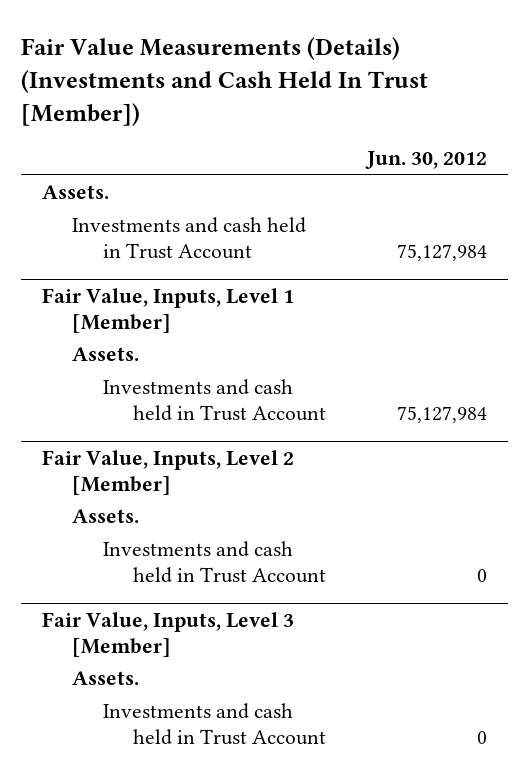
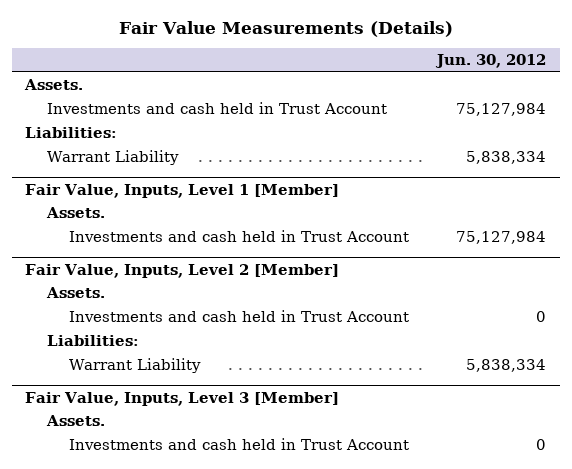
- Fair Value Measurements (Details) (Investments and Cash Held In Trust [Member])
+ Fair Value Measurements (Details)
+ Liabilities:
+ Warrant Liability | 5,838,334
@ Fair Value, Inputs, Level 2 [Member]
+ Liabilities:
+ Warrant Liability | 5,838,334

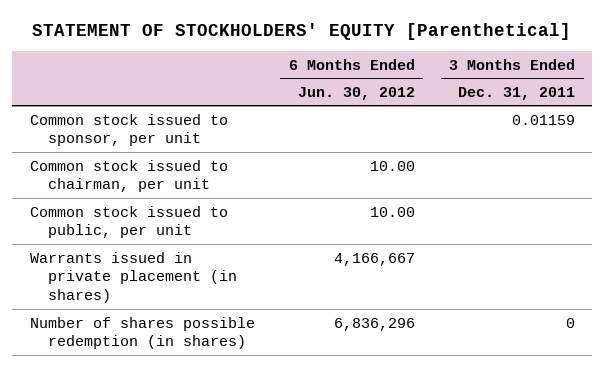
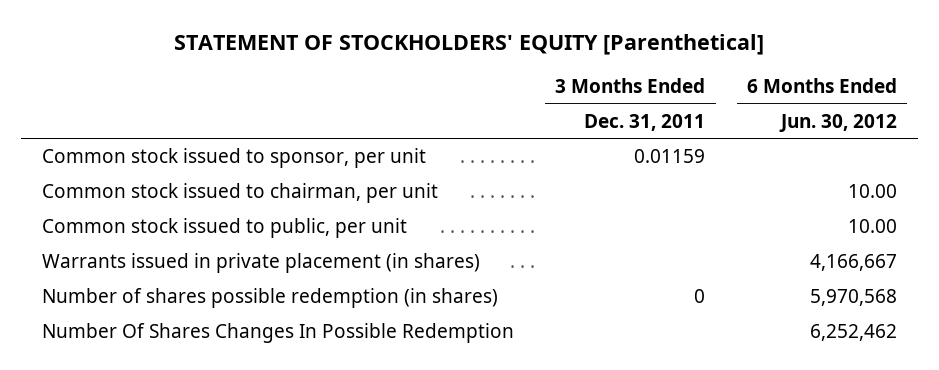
- | 6 Months Ended Jun. 30, 2012 | 3 Months Ended Dec. 31, 2011
+ | 3 Months Ended Dec. 31, 2011 | 6 Months Ended Jun. 30, 2012
- Number of shares possible redemption (in shares) | 6,836,296 | 0
+ Number of shares possible redemption (in shares) | 0 | 5,970,568
+ Number Of Shares Changes In Possible Redemption | | 6,252,462

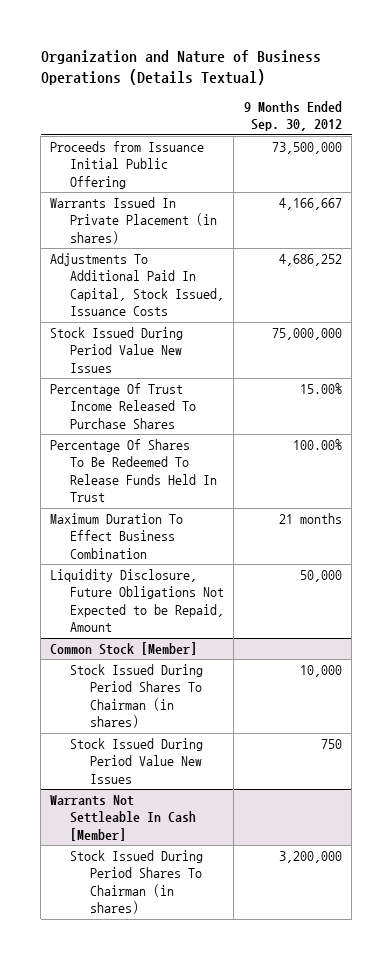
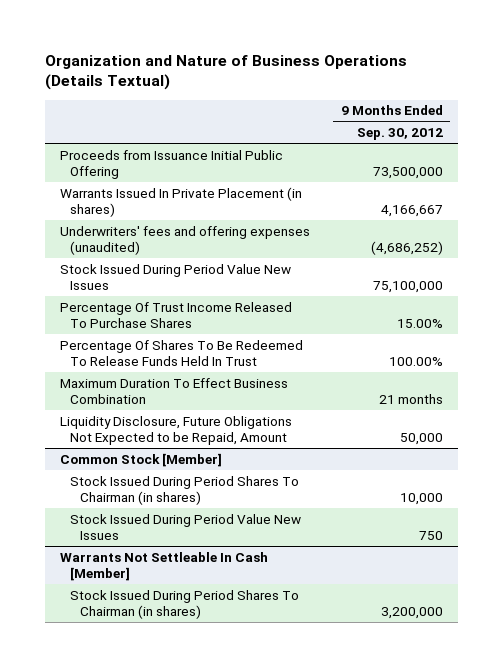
- Adjustments To Additional Paid In Capital, Stock Issued, Issuance Costs | 4,686,252
- Stock Issued During Period Value New Issues | 75,000,000
+ Underwriters' fees and offering expenses (unaudited) | (4,686,252)
+ Stock Issued During Period Value New Issues | 75,100,000

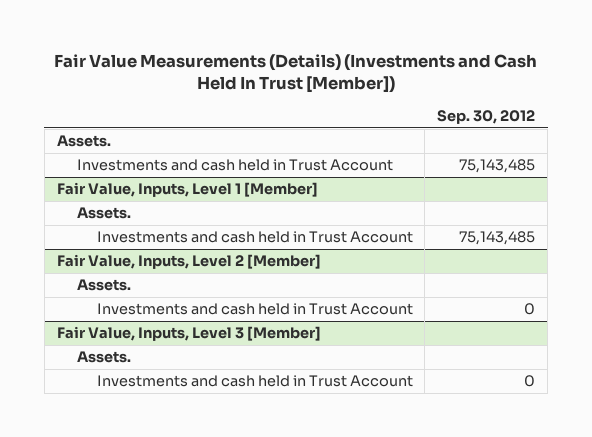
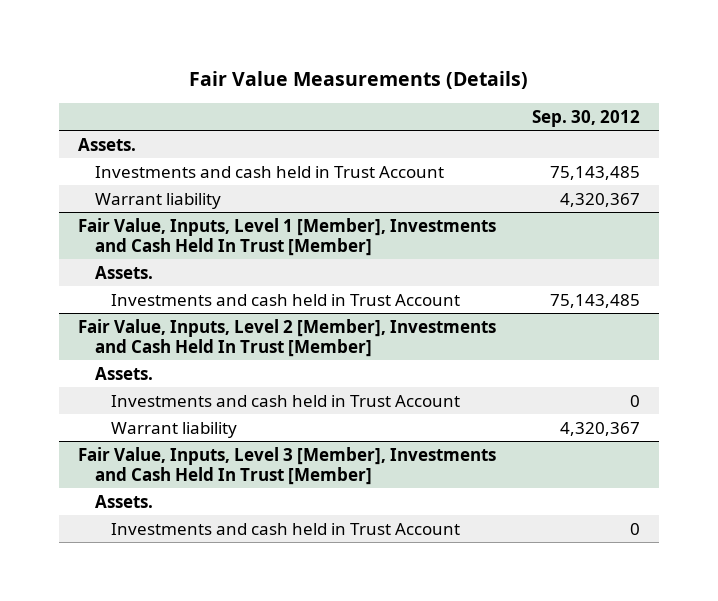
- Fair Value Measurements (Details) (Investments and Cash Held In Trust [Member])
+ Fair Value Measurements (Details)
- Fair Value, Inputs, Level 1 [Member]
+ Warrant liability | 4,320,367
+ Fair Value, Inputs, Level 1 [Member], Investments and Cash Held In Trust [Member]
- Fair Value, Inputs, Level 2 [Member]
+ Fair Value, Inputs, Level 2 [Member], Investments and Cash Held In Trust [Member]
- Fair Value, Inputs, Level 3 [Member]
+ Warrant liability | 4,320,367
+ Fair Value, Inputs, Level 3 [Member], Investments and Cash Held In Trust [Member]

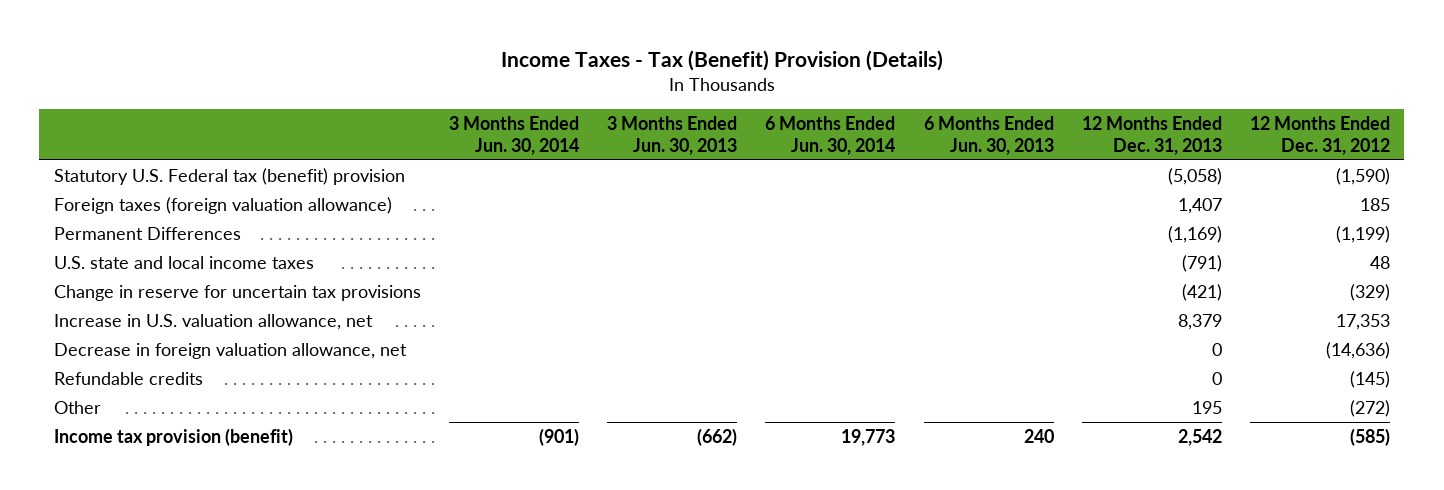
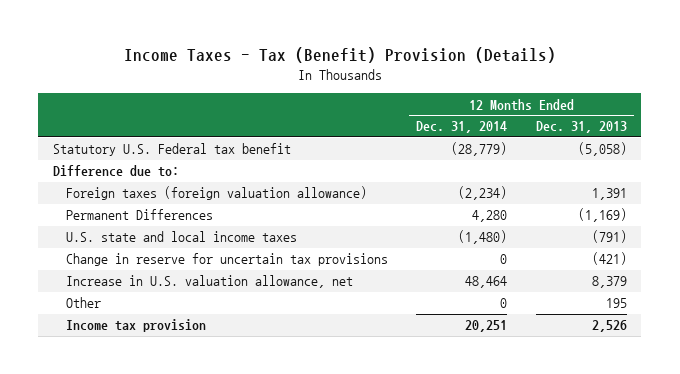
- | 3 Months Ended Jun. 30, 2014 | 3 Months Ended Jun. 30, 2013 | 6 Months Ended Jun. 30, 2014 | 6 Months Ended Jun. 30, 2013 | 12 Months Ended Dec. 31, 2013 | 12 Months Ended Dec. 31, 2012
+ | 12 Months Ended Dec. 31, 2014 | 12 Months Ended Dec. 31, 2013
- Statutory U.S. Federal tax (benefit) provision | | | | | (5,058) | (1,590)
- Foreign taxes (foreign valuation allowance) | | | | | 1,407 | 185
+ Statutory U.S. Federal tax benefit | (28,779) | (5,058)
+ Difference due to:
+ Foreign taxes (foreign valuation allowance) | (2,234) | 1,391
- Decrease in foreign valuation allowance, net | | | | | 0 | (14,636)
- Refundable credits | | | | | 0 | (145)
- Income tax provision (benefit) | (901) | (662) | 19,773 | 240 | 2,542 | (585)
+ Income tax provision | 20,251 | 2,526

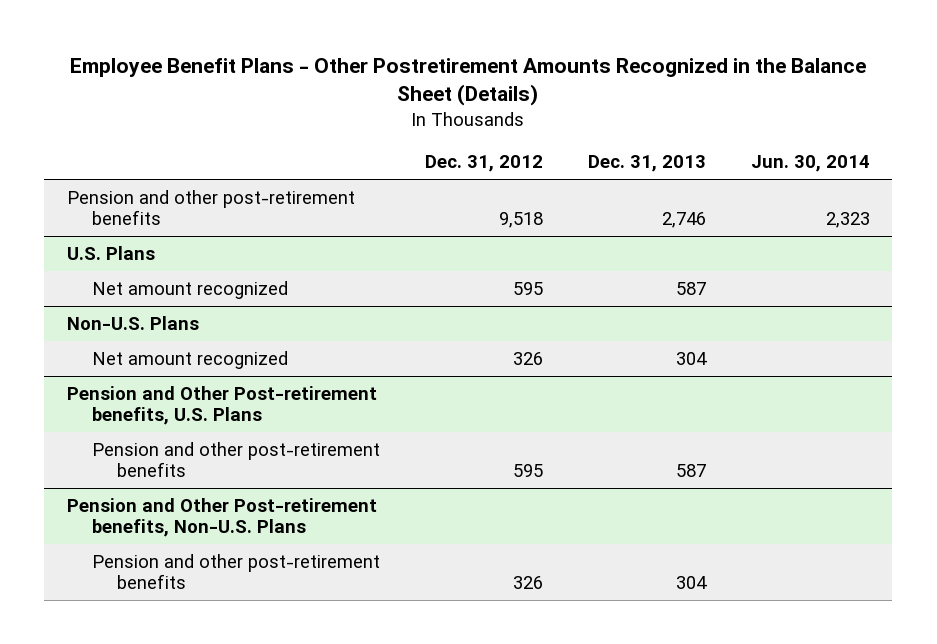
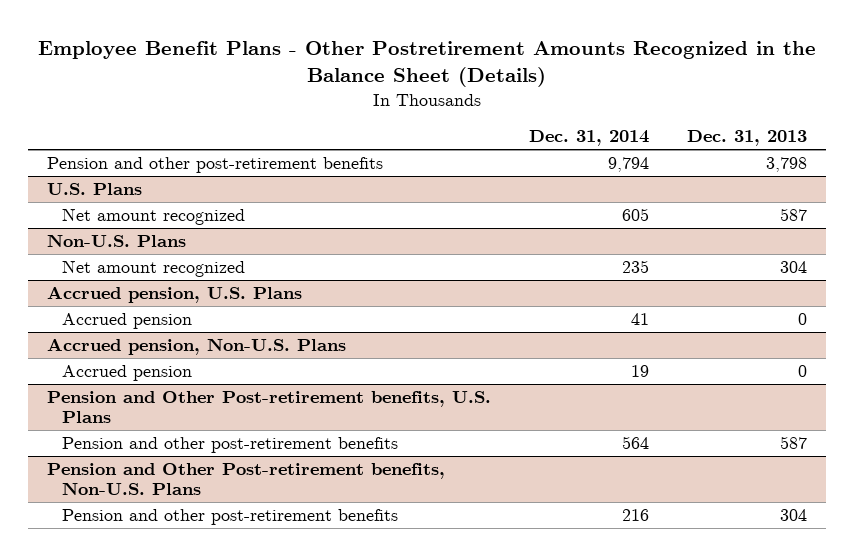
- | Dec. 31, 2012 | Dec. 31, 2013 | Jun. 30, 2014
+ | Dec. 31, 2014 | Dec. 31, 2013
- Pension and other post-retirement benefits | 9,518 | 2,746 | 2,323
+ Pension and other post-retirement benefits | 9,794 | 3,798
+ Accrued pension, U.S. Plans
+ Accrued pension | 41 | 0
+ Accrued pension, Non-U.S. Plans
+ Accrued pension | 19 | 0

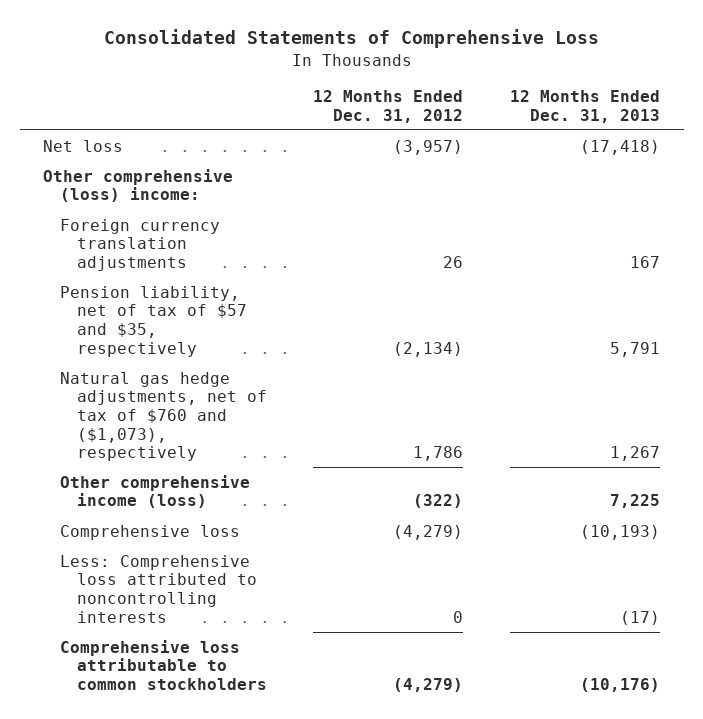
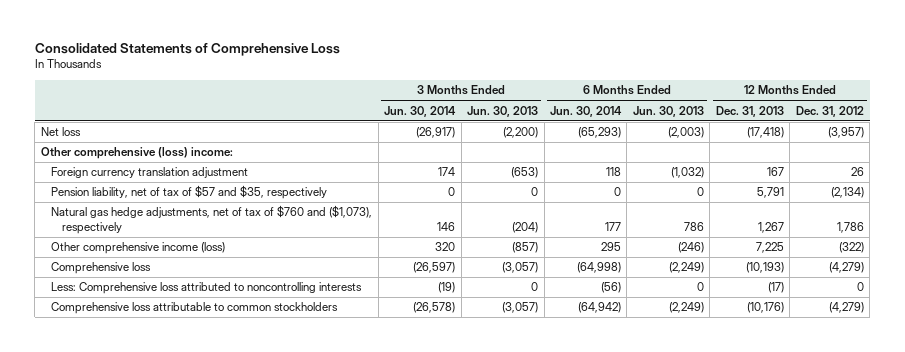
- | 12 Months Ended Dec. 31, 2012 | 12 Months Ended Dec. 31, 2013
+ | 3 Months Ended Jun. 30, 2014 | 3 Months Ended Jun. 30, 2013 | 6 Months Ended Jun. 30, 2014 | 6 Months Ended Jun. 30, 2013 | 12 Months Ended Dec. 31, 2013 | 12 Months Ended Dec. 31, 2012
- Foreign currency translation adjustments | 26 | 167
+ Foreign currency translation adjustment | 174 | (653) | 118 | (1,032) | 167 | 26

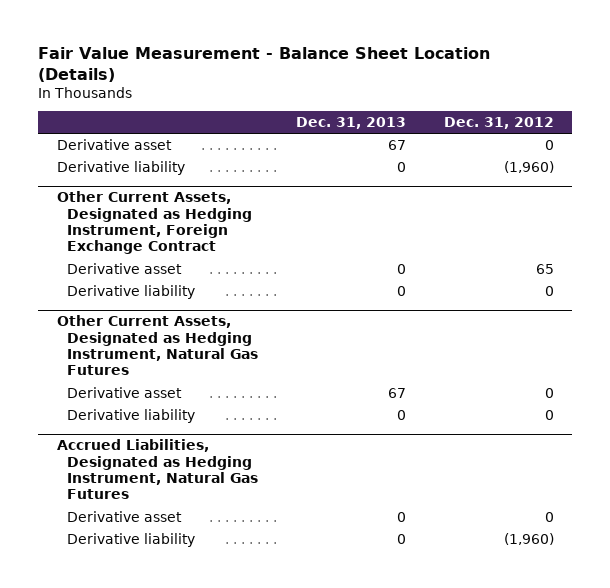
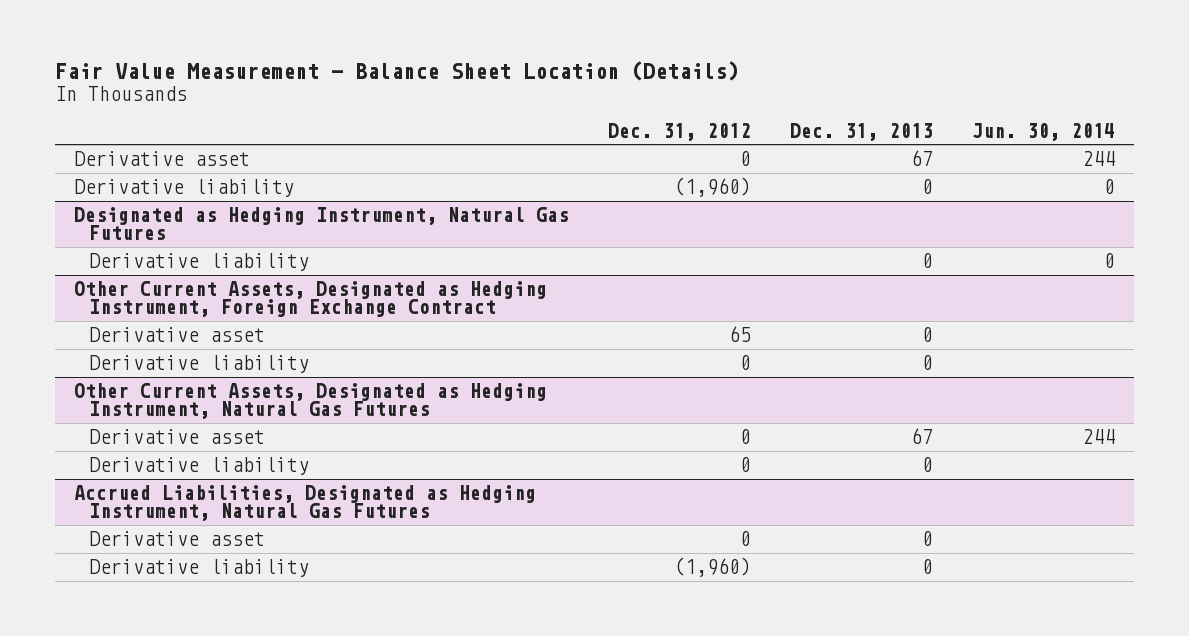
- | Dec. 31, 2013 | Dec. 31, 2012
+ | Dec. 31, 2012 | Dec. 31, 2013 | Jun. 30, 2014
+ Designated as Hedging Instrument, Natural Gas Futures
+ Derivative liability | | 0 | 0

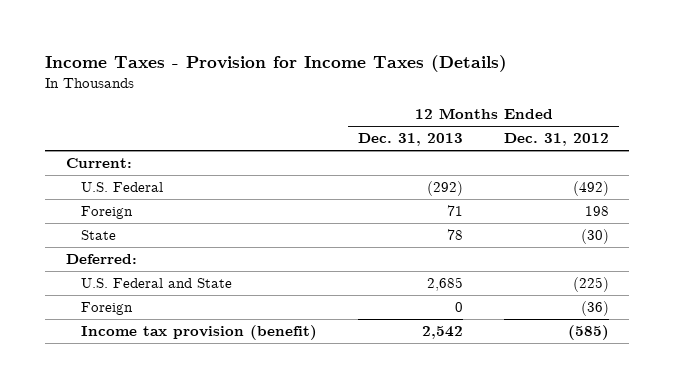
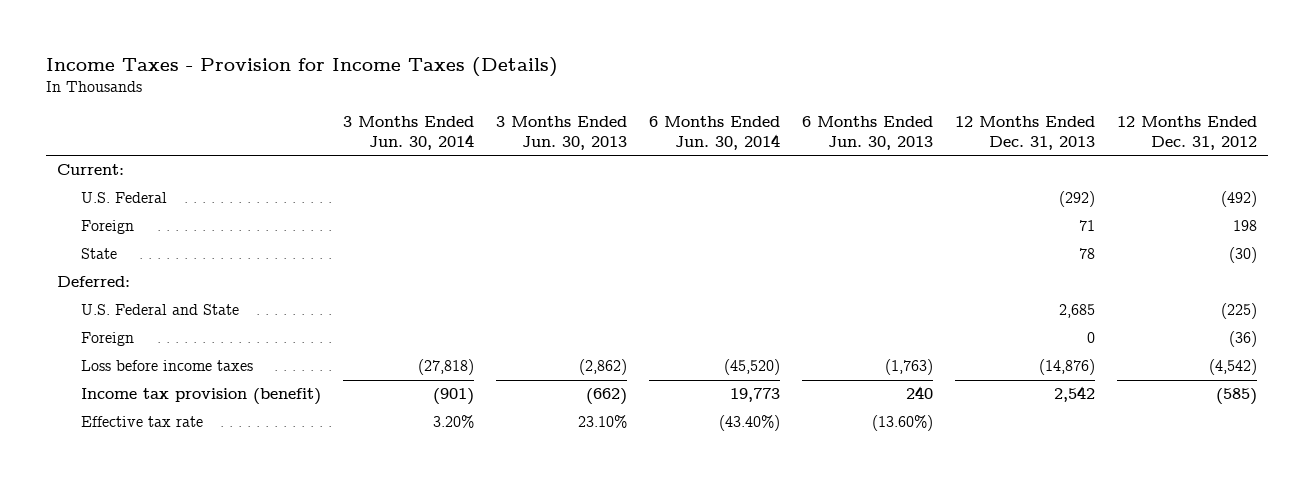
- | 12 Months Ended Dec. 31, 2013 | 12 Months Ended Dec. 31, 2012
+ | 3 Months Ended Jun. 30, 2014 | 3 Months Ended Jun. 30, 2013 | 6 Months Ended Jun. 30, 2014 | 6 Months Ended Jun. 30, 2013 | 12 Months Ended Dec. 31, 2013 | 12 Months Ended Dec. 31, 2012
+ Loss before income taxes | (27,818) | (2,862) | (45,520) | (1,763) | (14,876) | (4,542)
+ Effective tax rate | 3.20% | 23.10% | (43.40%) | (13.60%) | |

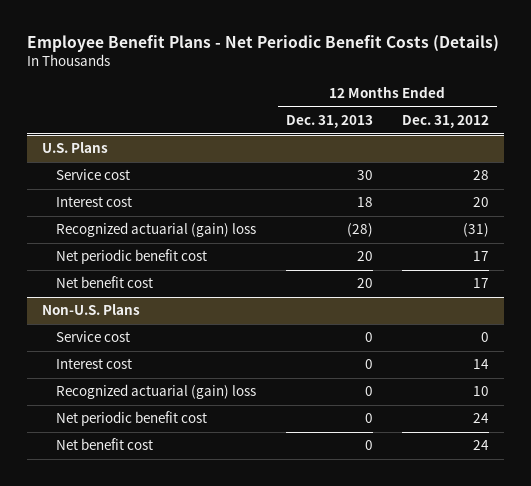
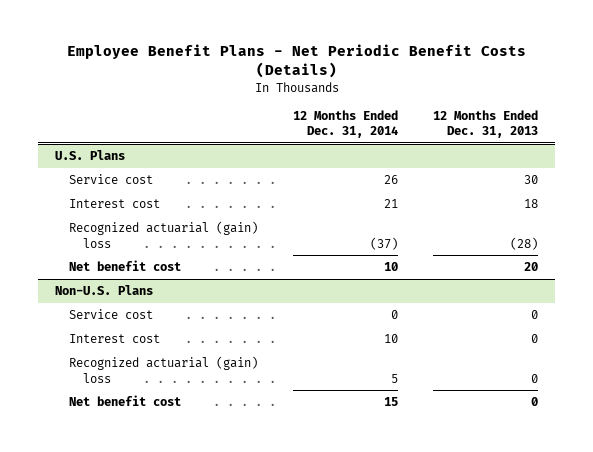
- | 12 Months Ended Dec. 31, 2013 | 12 Months Ended Dec. 31, 2012
+ | 12 Months Ended Dec. 31, 2014 | 12 Months Ended Dec. 31, 2013
@ U.S. Plans
- Net periodic benefit cost | 20 | 17
@ Non-U.S. Plans
- Net periodic benefit cost | 0 | 24

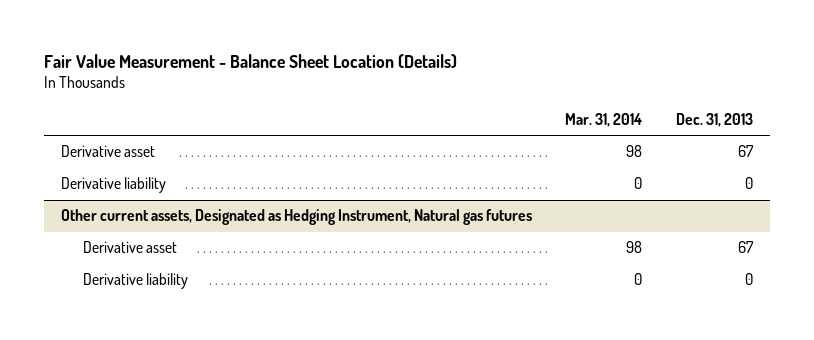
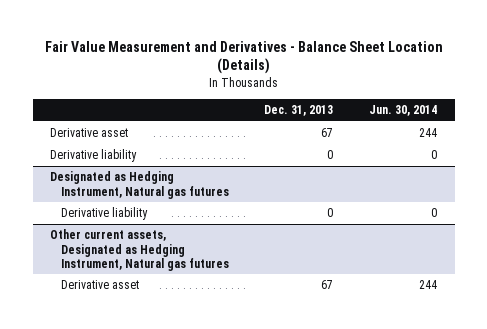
- Fair Value Measurement - Balance Sheet Location (Details)
+ Fair Value Measurement and Derivatives - Balance Sheet Location (Details)
- | Mar. 31, 2014 | Dec. 31, 2013
+ | Dec. 31, 2013 | Jun. 30, 2014
+ Designated as Hedging Instrument, Natural gas futures
+ Derivative liability | 0 | 0
@ Other current assets, Designated as Hedging Instrument, Natural gas futures
- Derivative liability | 0 | 0

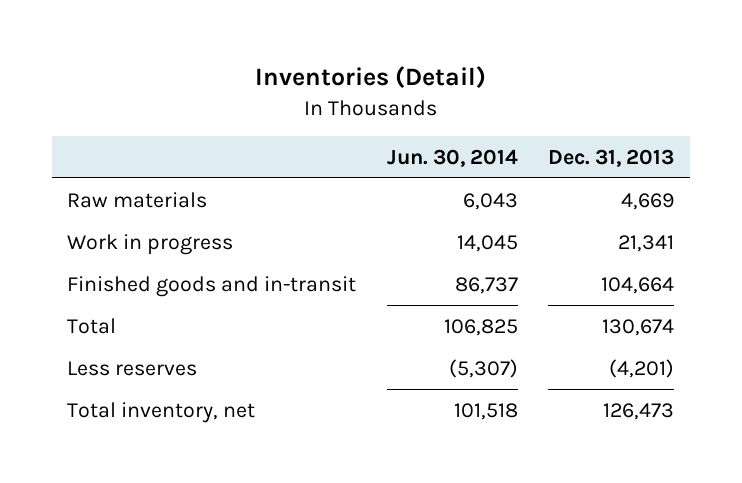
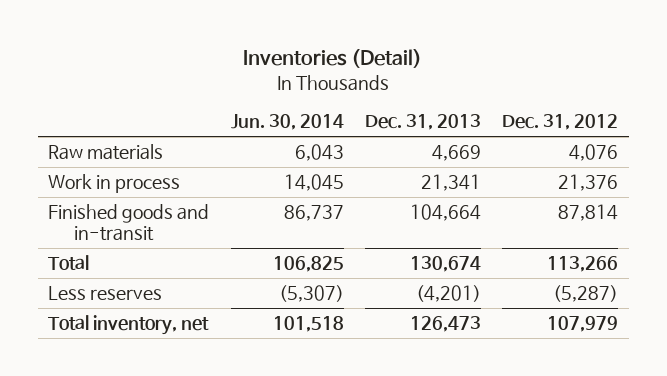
- | Jun. 30, 2014 | Dec. 31, 2013
+ | Jun. 30, 2014 | Dec. 31, 2013 | Dec. 31, 2012
- Work in progress | 14,045 | 21,341
+ Work in process | 14,045 | 21,341 | 21,376

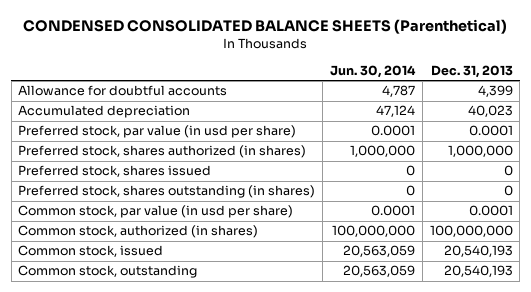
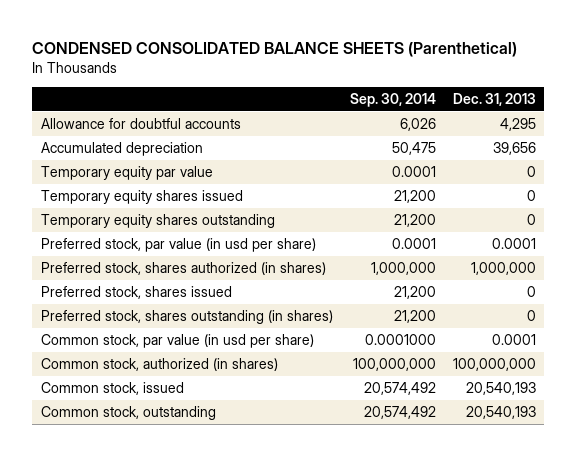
- | Jun. 30, 2014 | Dec. 31, 2013
+ | Sep. 30, 2014 | Dec. 31, 2013
- Allowance for doubtful accounts | 4,787 | 4,399
- Accumulated depreciation | 47,124 | 40,023
+ Allowance for doubtful accounts | 6,026 | 4,295
+ Accumulated depreciation | 50,475 | 39,656
+ Temporary equity par value | 0.0001 | 0
+ Temporary equity shares issued | 21,200 | 0
+ Temporary equity shares outstanding | 21,200 | 0

